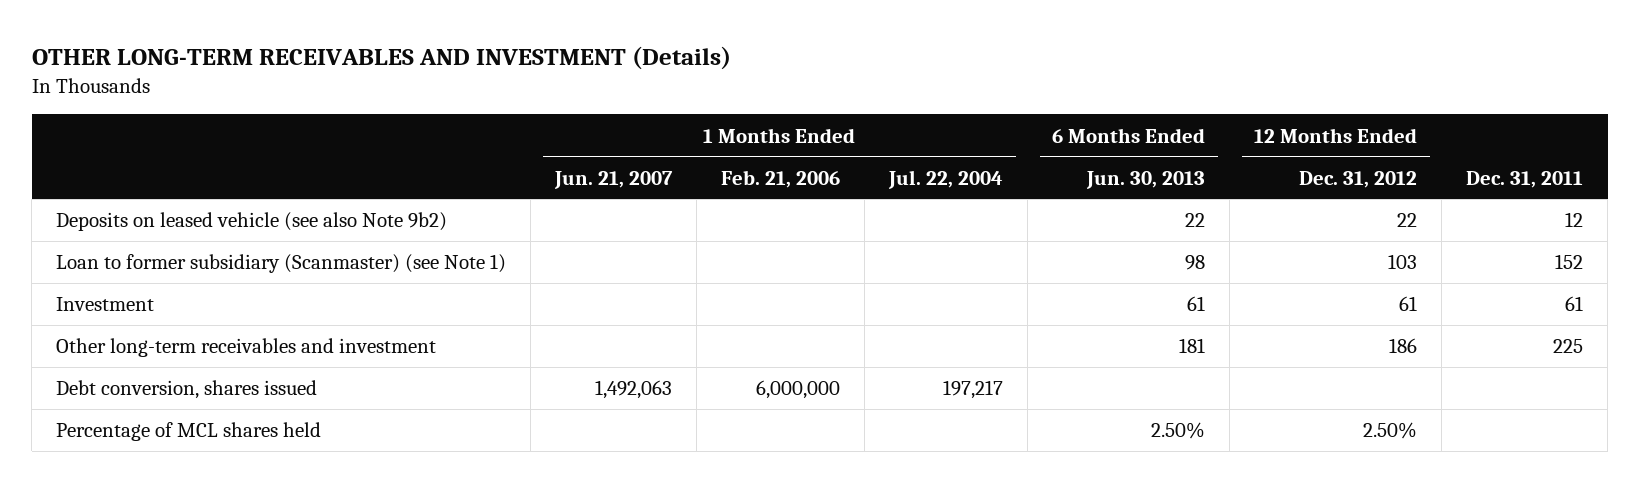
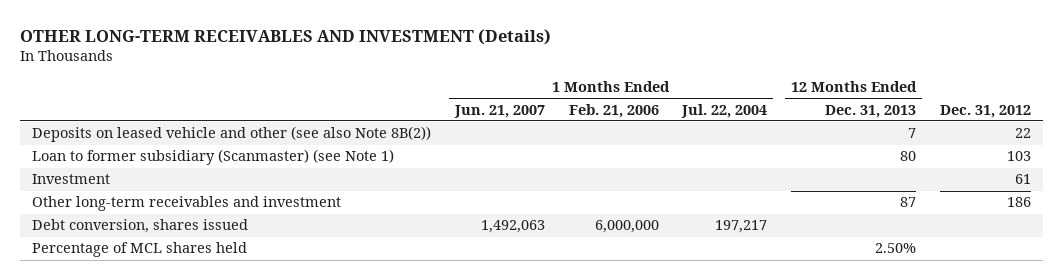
- | 1 Months Ended Jun. 21, 2007 | 1 Months Ended Feb. 21, 2006 | 1 Months Ended Jul. 22, 2004 | 6 Months Ended Jun. 30, 2013 | 12 Months Ended Dec. 31, 2012 | Dec. 31, 2011
+ | 1 Months Ended Jun. 21, 2007 | 1 Months Ended Feb. 21, 2006 | 1 Months Ended Jul. 22, 2004 | 12 Months Ended Dec. 31, 2013 | Dec. 31, 2012
- Deposits on leased vehicle (see also Note 9b2) | | | | 22 | 22 | 12
+ Deposits on leased vehicle and other (see also Note 8B(2)) | | | | 7 | 22

